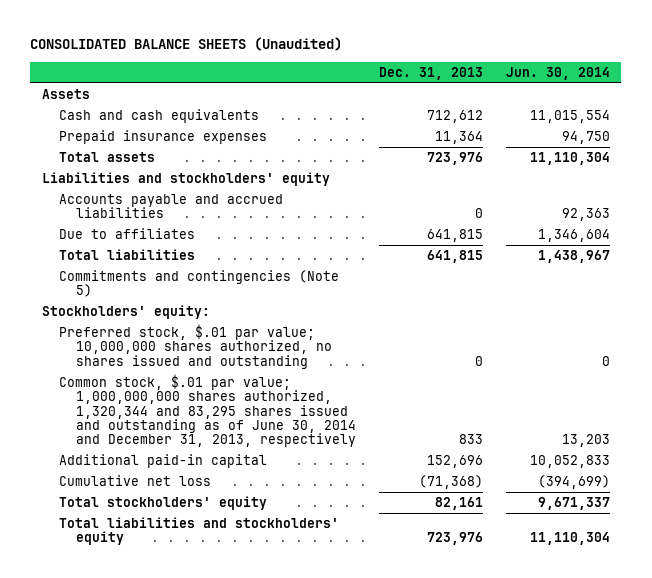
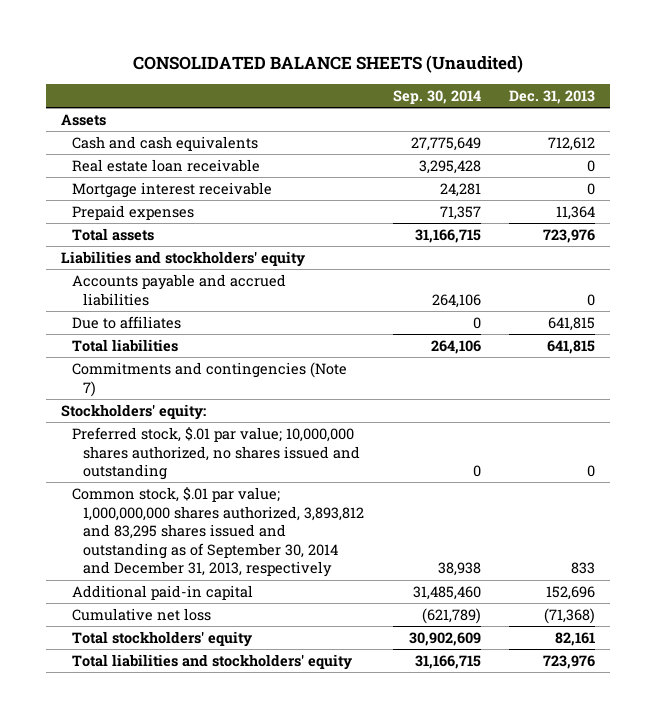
- | Dec. 31, 2013 | Jun. 30, 2014
+ | Sep. 30, 2014 | Dec. 31, 2013
- Prepaid insurance expenses | 11,364 | 94,750
+ Real estate loan receivable | 3,295,428 | 0
+ Mortgage interest receivable | 24,281 | 0
+ Prepaid expenses | 71,357 | 11,364
- Commitments and contingencies (Note 5)
+ Commitments and contingencies (Note 7)
- Common stock, $.01 par value; 1,000,000,000 shares authorized, 1,320,344 and 83,295 shares issued and outstanding as of June 30, 2014 and December 31, 2013, respectively | 833 | 13,203
+ Common stock, $.01 par value; 1,000,000,000 shares authorized, 3,893,812 and 83,295 shares issued and outstanding as of September 30, 2014 and December 31, 2013, respectively | 38,938 | 833

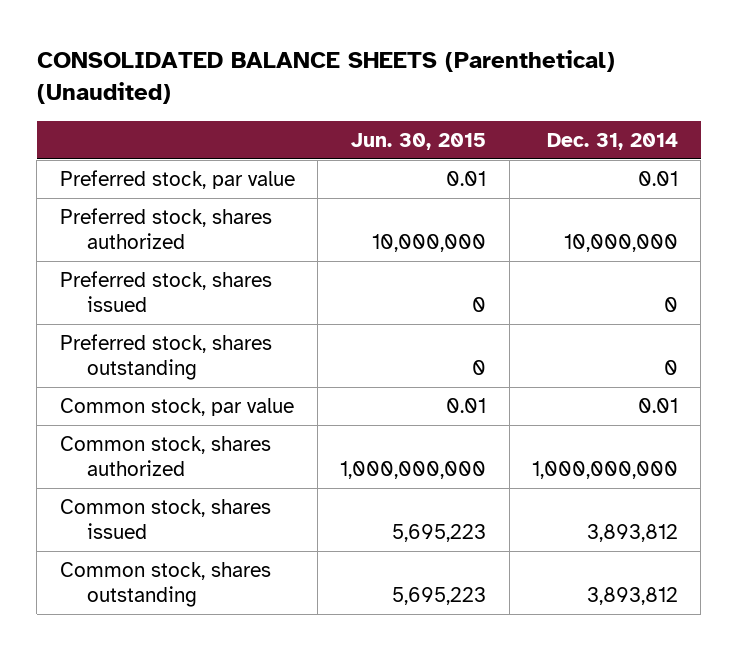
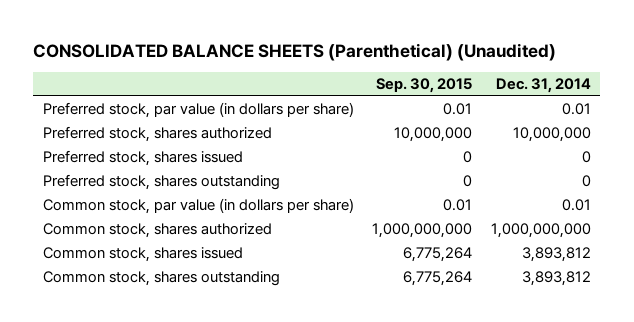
- | Jun. 30, 2015 | Dec. 31, 2014
+ | Sep. 30, 2015 | Dec. 31, 2014
- Preferred stock, par value | 0.01 | 0.01
+ Preferred stock, par value (in dollars per share) | 0.01 | 0.01
- Common stock, par value | 0.01 | 0.01
+ Common stock, par value (in dollars per share) | 0.01 | 0.01

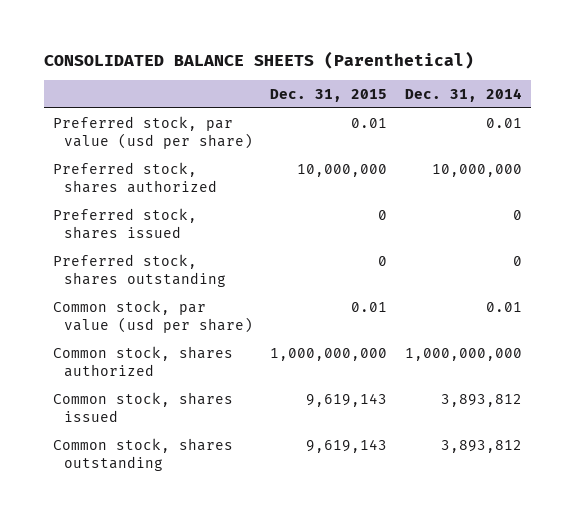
- CONSOLIDATED BALANCE SHEETS (Parenthetical) (Unaudited)
+ CONSOLIDATED BALANCE SHEETS (Parenthetical)
- | Sep. 30, 2015 | Dec. 31, 2014
+ | Dec. 31, 2015 | Dec. 31, 2014
- Preferred stock, par value (in dollars per share) | 0.01 | 0.01
+ Preferred stock, par value (usd per share) | 0.01 | 0.01
- Common stock, par value (in dollars per share) | 0.01 | 0.01
+ Common stock, par value (usd per share) | 0.01 | 0.01

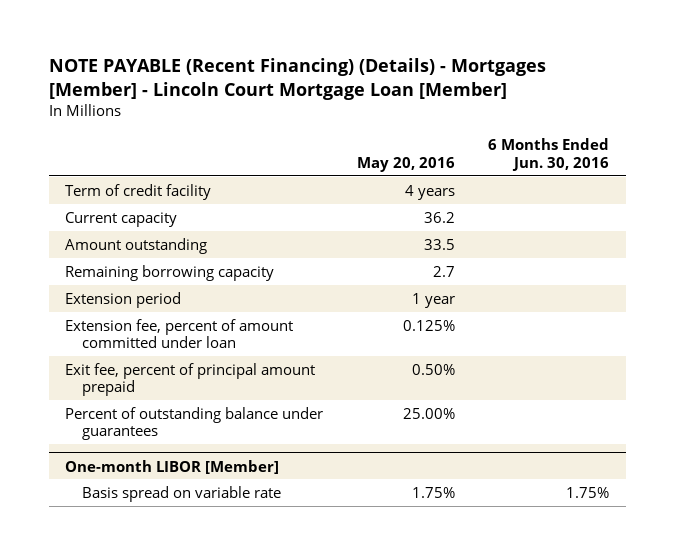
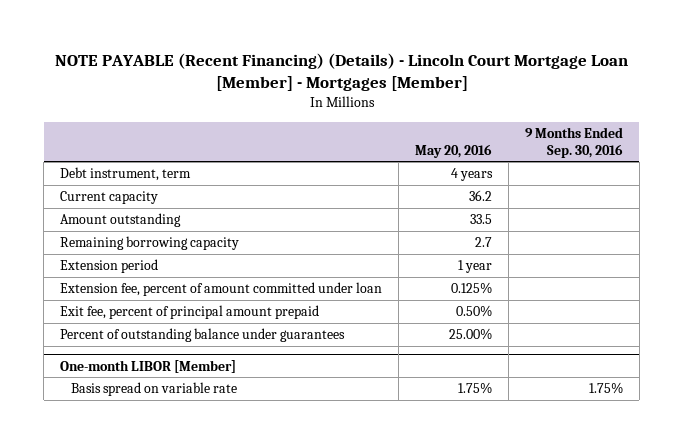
- NOTE PAYABLE (Recent Financing) (Details) - Mortgages [Member] - Lincoln Court Mortgage Loan [Member]
+ NOTE PAYABLE (Recent Financing) (Details) - Lincoln Court Mortgage Loan [Member] - Mortgages [Member]
- | May 20, 2016 | 6 Months Ended Jun. 30, 2016
+ | May 20, 2016 | 9 Months Ended Sep. 30, 2016
- Term of credit facility | 4 years |
+ Debt instrument, term | 4 years |

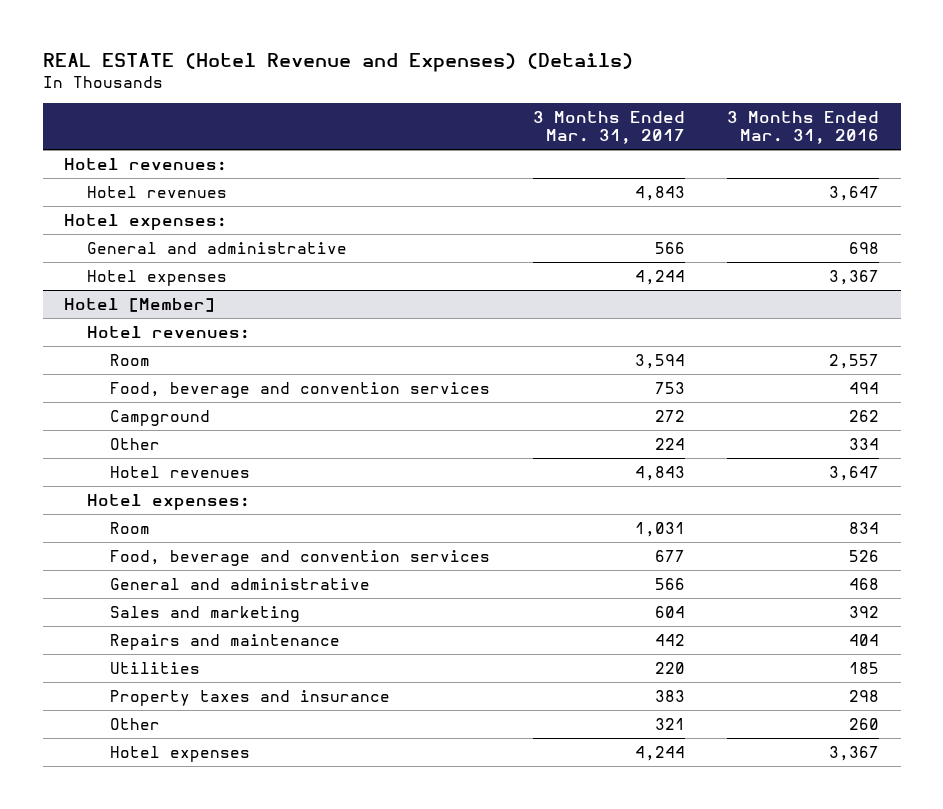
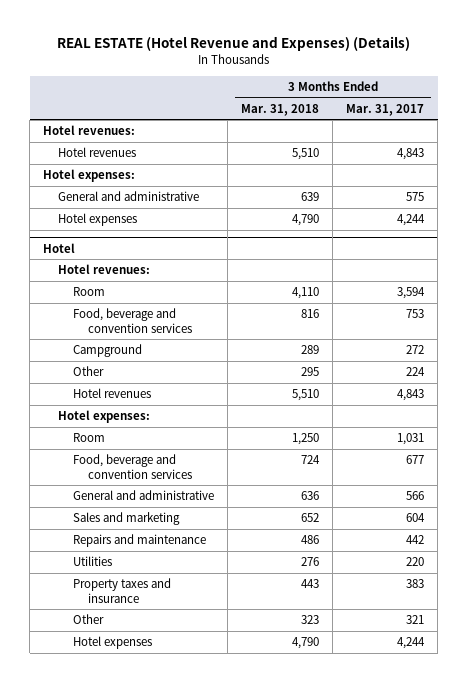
- | 3 Months Ended Mar. 31, 2017 | 3 Months Ended Mar. 31, 2016
+ | 3 Months Ended Mar. 31, 2018 | 3 Months Ended Mar. 31, 2017
- General and administrative | 566 | 698
+ General and administrative | 639 | 575
- Hotel [Member]
+ Hotel

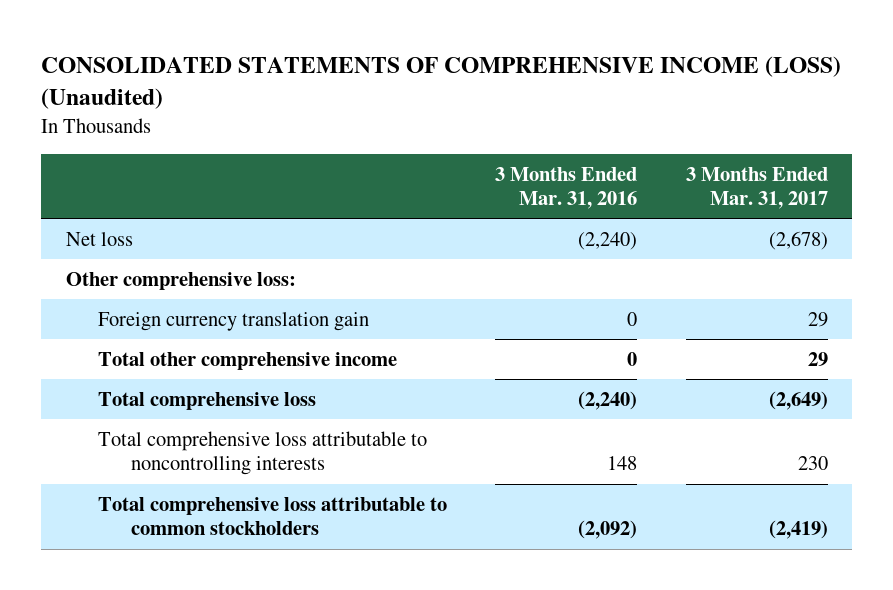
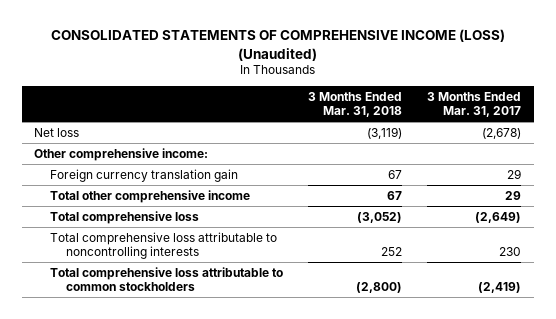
- | 3 Months Ended Mar. 31, 2016 | 3 Months Ended Mar. 31, 2017
+ | 3 Months Ended Mar. 31, 2018 | 3 Months Ended Mar. 31, 2017
- Other comprehensive loss:
+ Other comprehensive income:

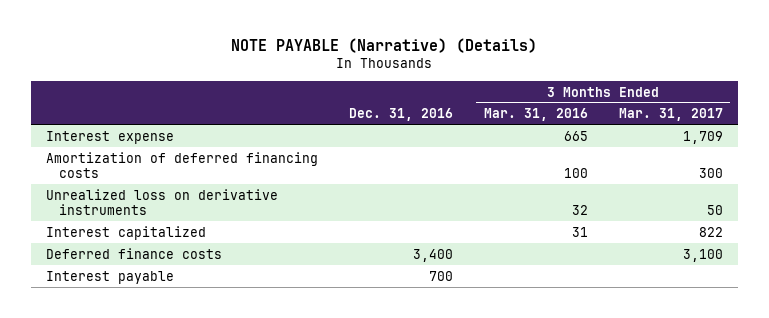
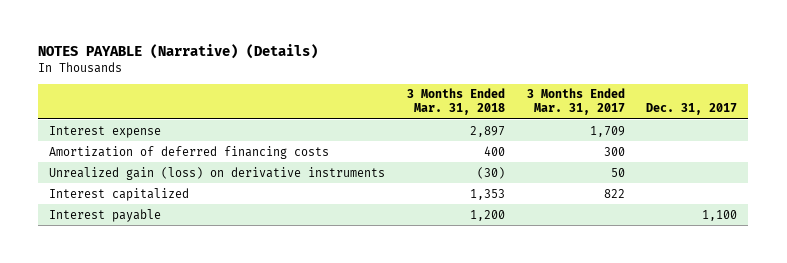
- NOTE PAYABLE (Narrative) (Details)
+ NOTES PAYABLE (Narrative) (Details)
- | Dec. 31, 2016 | 3 Months Ended Mar. 31, 2016 | 3 Months Ended Mar. 31, 2017
+ | 3 Months Ended Mar. 31, 2018 | 3 Months Ended Mar. 31, 2017 | Dec. 31, 2017
- Unrealized loss on derivative instruments | | 32 | 50
+ Unrealized gain (loss) on derivative instruments | (30) | 50 |
- Deferred finance costs | 3,400 | | 3,100

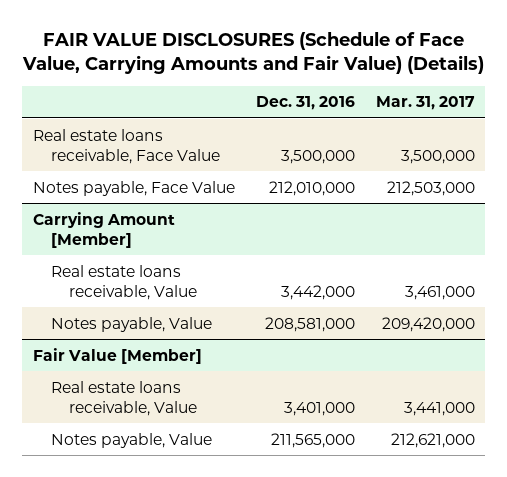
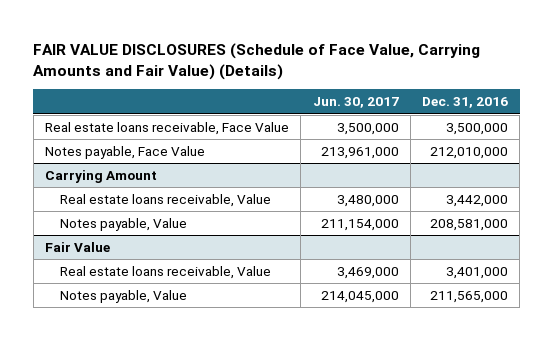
- | Dec. 31, 2016 | Mar. 31, 2017
+ | Jun. 30, 2017 | Dec. 31, 2016
- Carrying Amount [Member]
+ Carrying Amount
- Fair Value [Member]
+ Fair Value

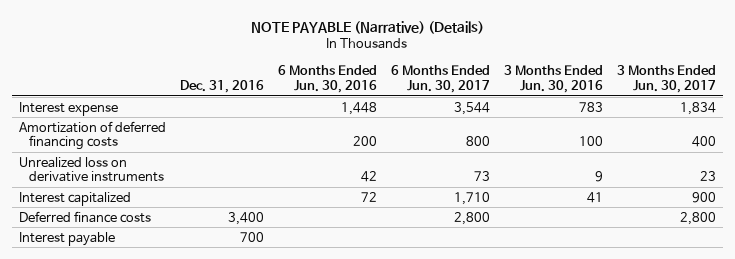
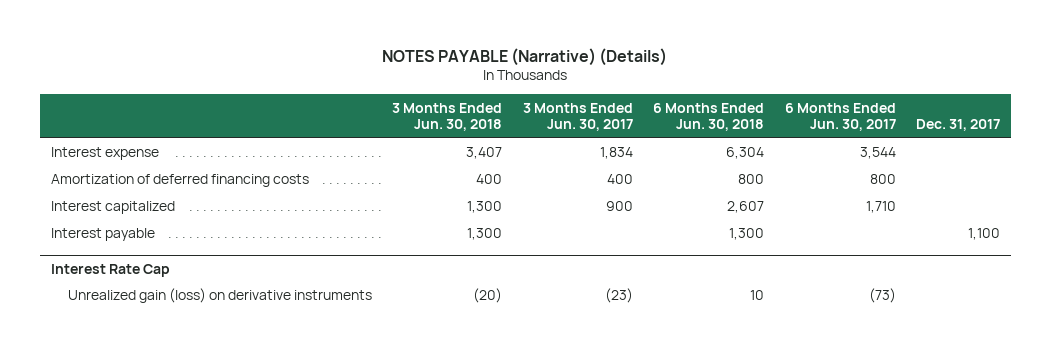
- NOTE PAYABLE (Narrative) (Details)
+ NOTES PAYABLE (Narrative) (Details)
- | Dec. 31, 2016 | 6 Months Ended Jun. 30, 2016 | 6 Months Ended Jun. 30, 2017 | 3 Months Ended Jun. 30, 2016 | 3 Months Ended Jun. 30, 2017
+ | 3 Months Ended Jun. 30, 2018 | 3 Months Ended Jun. 30, 2017 | 6 Months Ended Jun. 30, 2018 | 6 Months Ended Jun. 30, 2017 | Dec. 31, 2017
- Unrealized loss on derivative instruments | | 42 | 73 | 9 | 23
- Deferred finance costs | 3,400 | | 2,800 | | 2,800
+ Interest Rate Cap
+ Unrealized gain (loss) on derivative instruments | (20) | (23) | 10 | (73) |

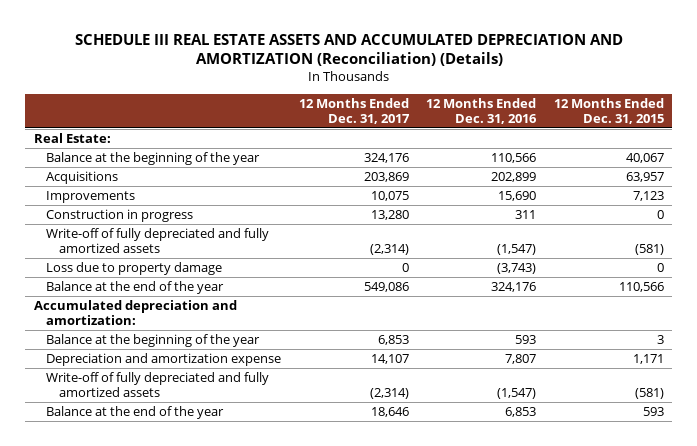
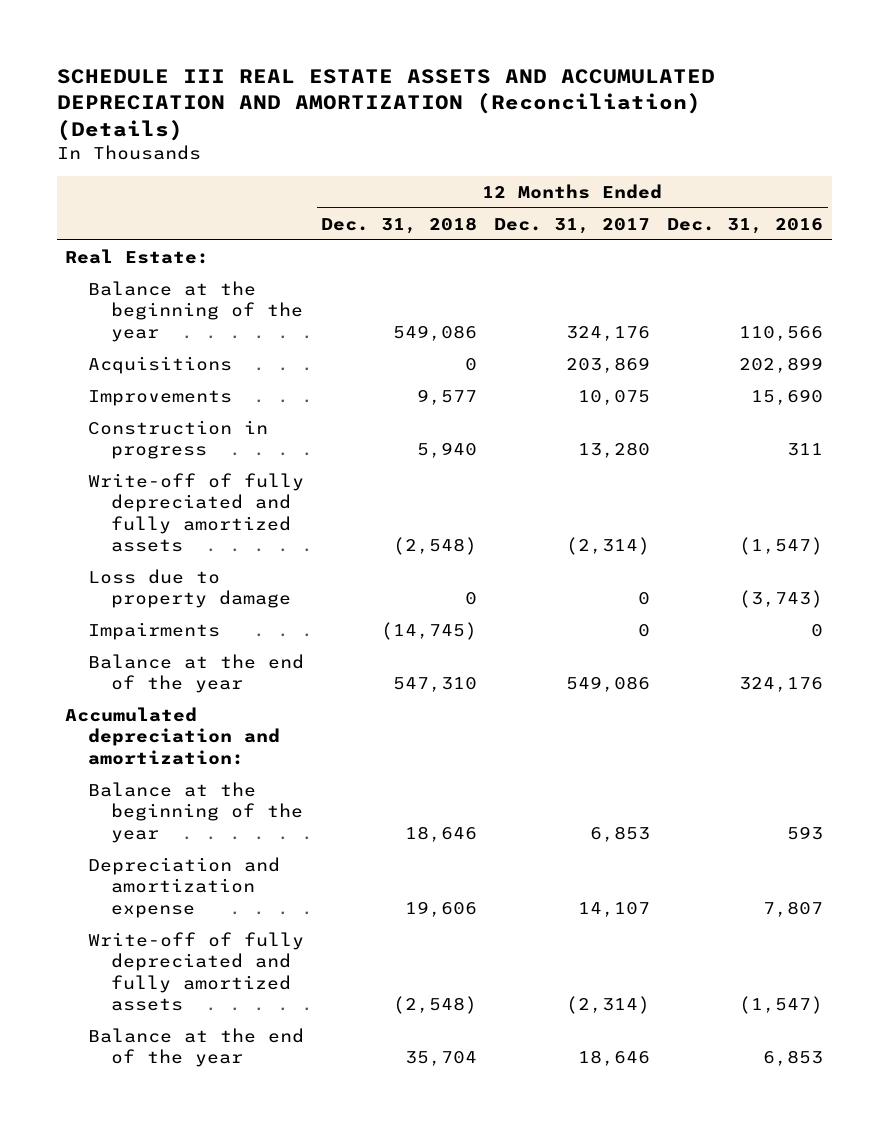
- | 12 Months Ended Dec. 31, 2017 | 12 Months Ended Dec. 31, 2016 | 12 Months Ended Dec. 31, 2015
+ | 12 Months Ended Dec. 31, 2018 | 12 Months Ended Dec. 31, 2017 | 12 Months Ended Dec. 31, 2016
+ Impairments | (14,745) | 0 | 0

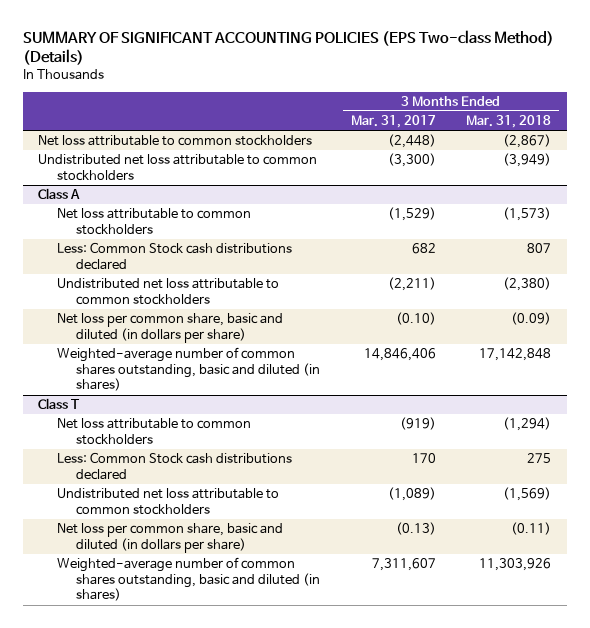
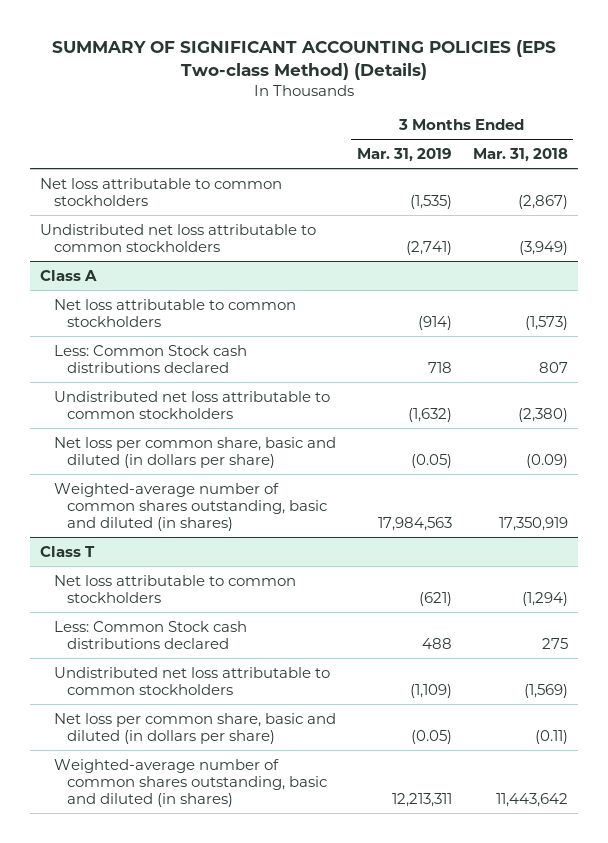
- | 3 Months Ended Mar. 31, 2017 | 3 Months Ended Mar. 31, 2018
+ | 3 Months Ended Mar. 31, 2019 | 3 Months Ended Mar. 31, 2018
@ Class A
- Weighted-average number of common shares outstanding, basic and diluted (in shares) | 14,846,406 | 17,142,848
+ Weighted-average number of common shares outstanding, basic and diluted (in shares) | 17,984,563 | 17,350,919
@ Class T
- Weighted-average number of common shares outstanding, basic and diluted (in shares) | 7,311,607 | 11,303,926
+ Weighted-average number of common shares outstanding, basic and diluted (in shares) | 12,213,311 | 11,443,642

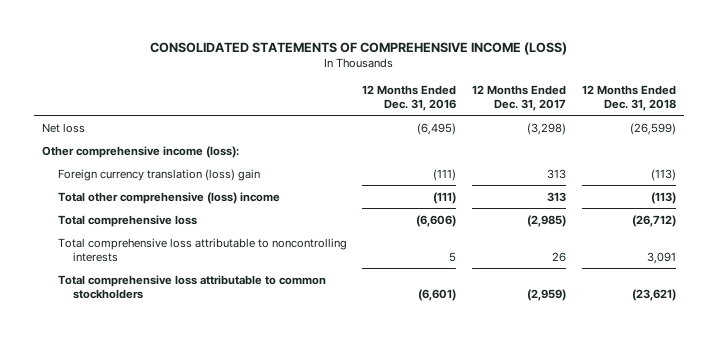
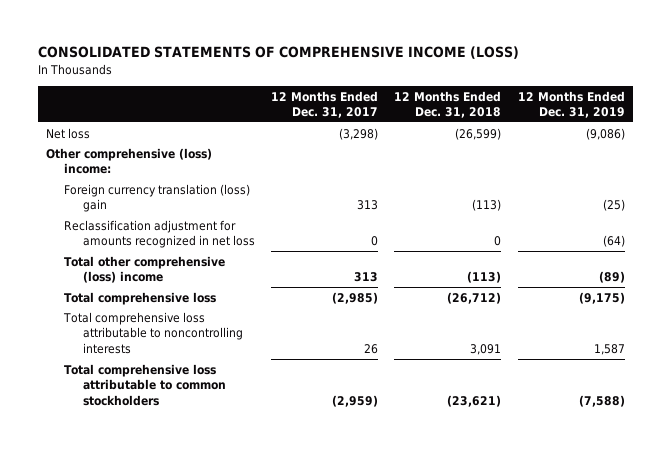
- | 12 Months Ended Dec. 31, 2016 | 12 Months Ended Dec. 31, 2017 | 12 Months Ended Dec. 31, 2018
+ | 12 Months Ended Dec. 31, 2017 | 12 Months Ended Dec. 31, 2018 | 12 Months Ended Dec. 31, 2019
- Other comprehensive income (loss):
+ Other comprehensive (loss) income:
+ Reclassification adjustment for amounts recognized in net loss | 0 | 0 | (64)

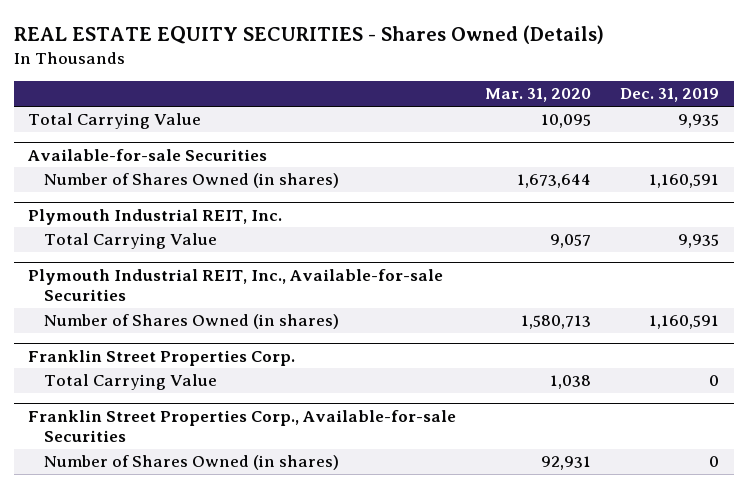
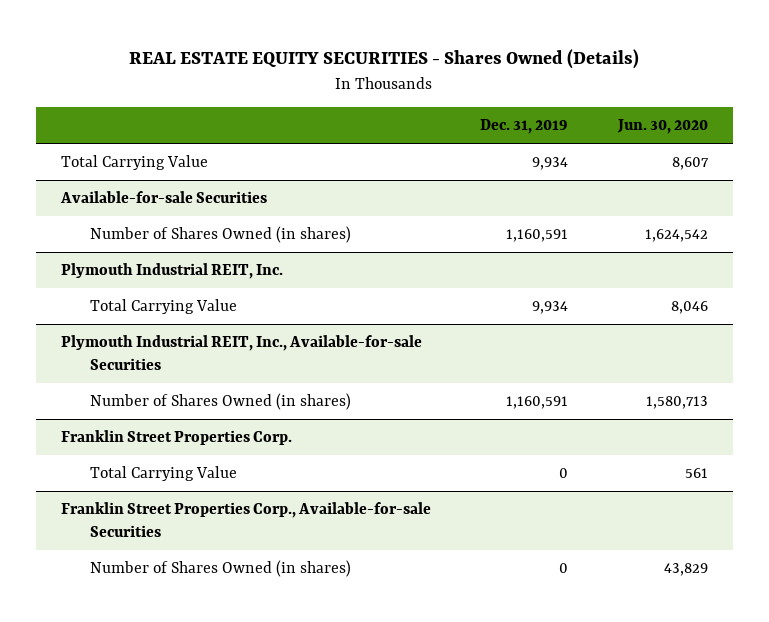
- | Mar. 31, 2020 | Dec. 31, 2019
+ | Dec. 31, 2019 | Jun. 30, 2020
- Total Carrying Value | 10,095 | 9,935
+ Total Carrying Value | 9,934 | 8,607
@ Plymouth Industrial REIT, Inc.
- Total Carrying Value | 9,057 | 9,935
+ Total Carrying Value | 9,934 | 8,046

